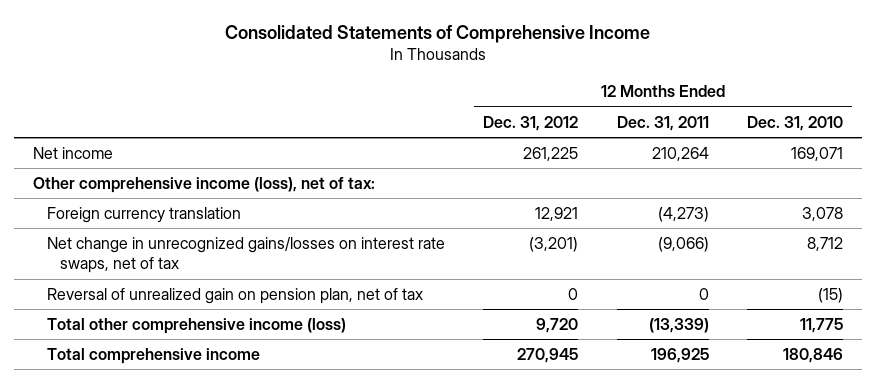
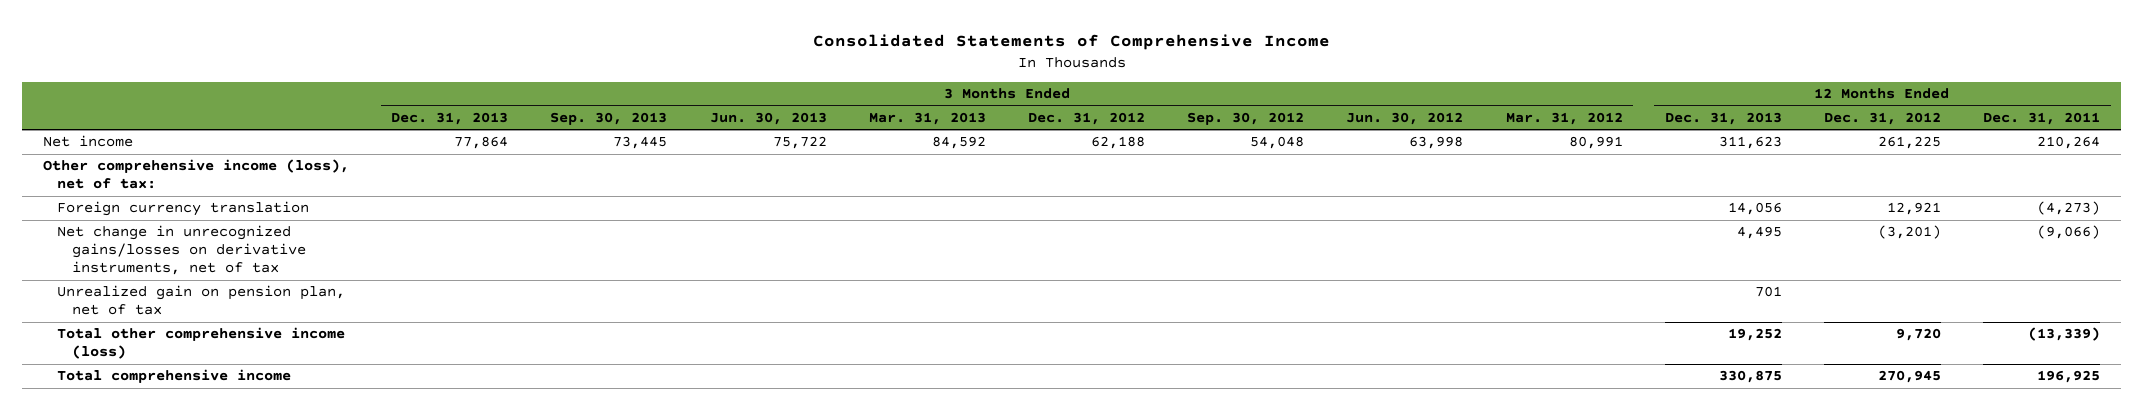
- | 12 Months Ended Dec. 31, 2012 | 12 Months Ended Dec. 31, 2011 | 12 Months Ended Dec. 31, 2010
+ | 3 Months Ended Dec. 31, 2013 | 3 Months Ended Sep. 30, 2013 | 3 Months Ended Jun. 30, 2013 | 3 Months Ended Mar. 31, 2013 | 3 Months Ended Dec. 31, 2012 | 3 Months Ended Sep. 30, 2012 | 3 Months Ended Jun. 30, 2012 | 3 Months Ended Mar. 31, 2012 | 12 Months Ended Dec. 31, 2013 | 12 Months Ended Dec. 31, 2012 | 12 Months Ended Dec. 31, 2011
- Net change in unrecognized gains/losses on interest rate swaps, net of tax | (3,201) | (9,066) | 8,712
- Reversal of unrealized gain on pension plan, net of tax | 0 | 0 | (15)
+ Net change in unrecognized gains/losses on derivative instruments, net of tax | | | | | | | | | 4,495 | (3,201) | (9,066)
+ Unrealized gain on pension plan, net of tax | | | | | | | | | 701 | |

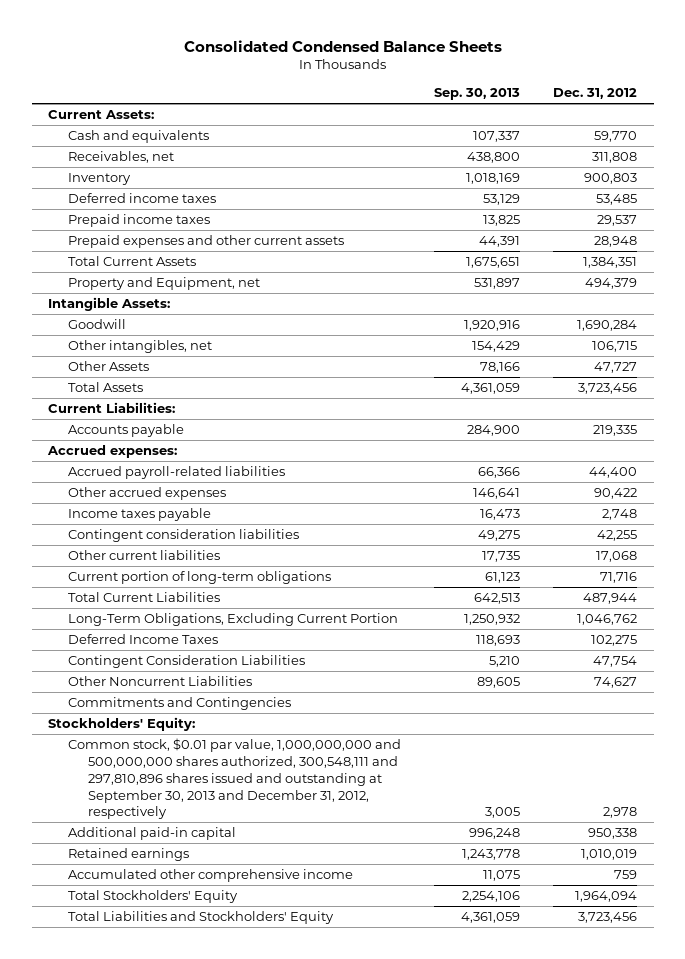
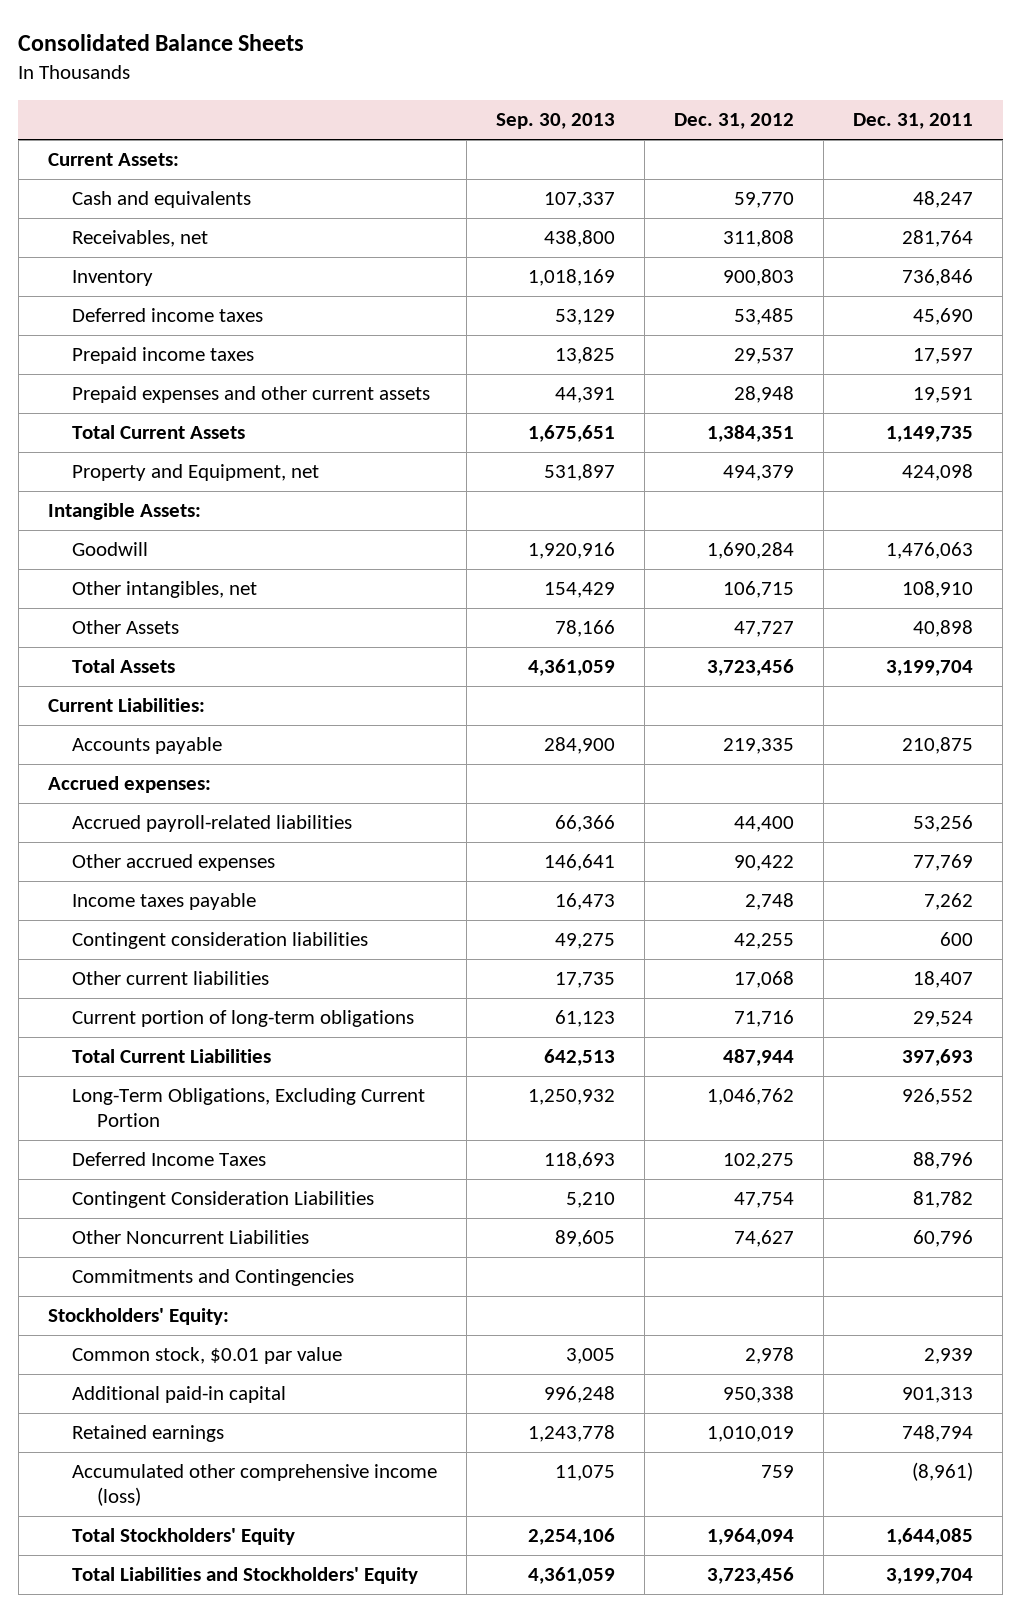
- Consolidated Condensed Balance Sheets
+ Consolidated Balance Sheets
- | Sep. 30, 2013 | Dec. 31, 2012
+ | Sep. 30, 2013 | Dec. 31, 2012 | Dec. 31, 2011
- Common stock, $0.01 par value, 1,000,000,000 and 500,000,000 shares authorized, 300,548,111 and 297,810,896 shares issued and outstanding at September 30, 2013 and December 31, 2012, respectively | 3,005 | 2,978
+ Common stock, $0.01 par value | 3,005 | 2,978 | 2,939
- Accumulated other comprehensive income | 11,075 | 759
+ Accumulated other comprehensive income (loss) | 11,075 | 759 | (8,961)

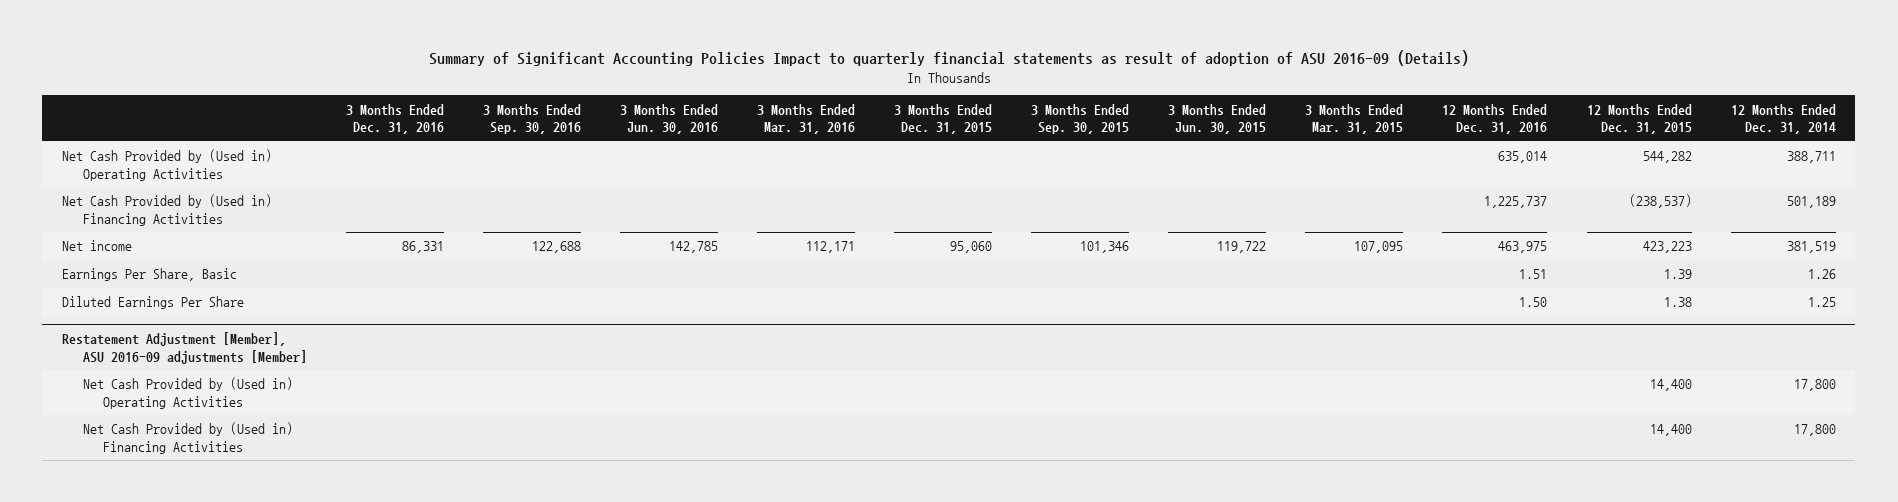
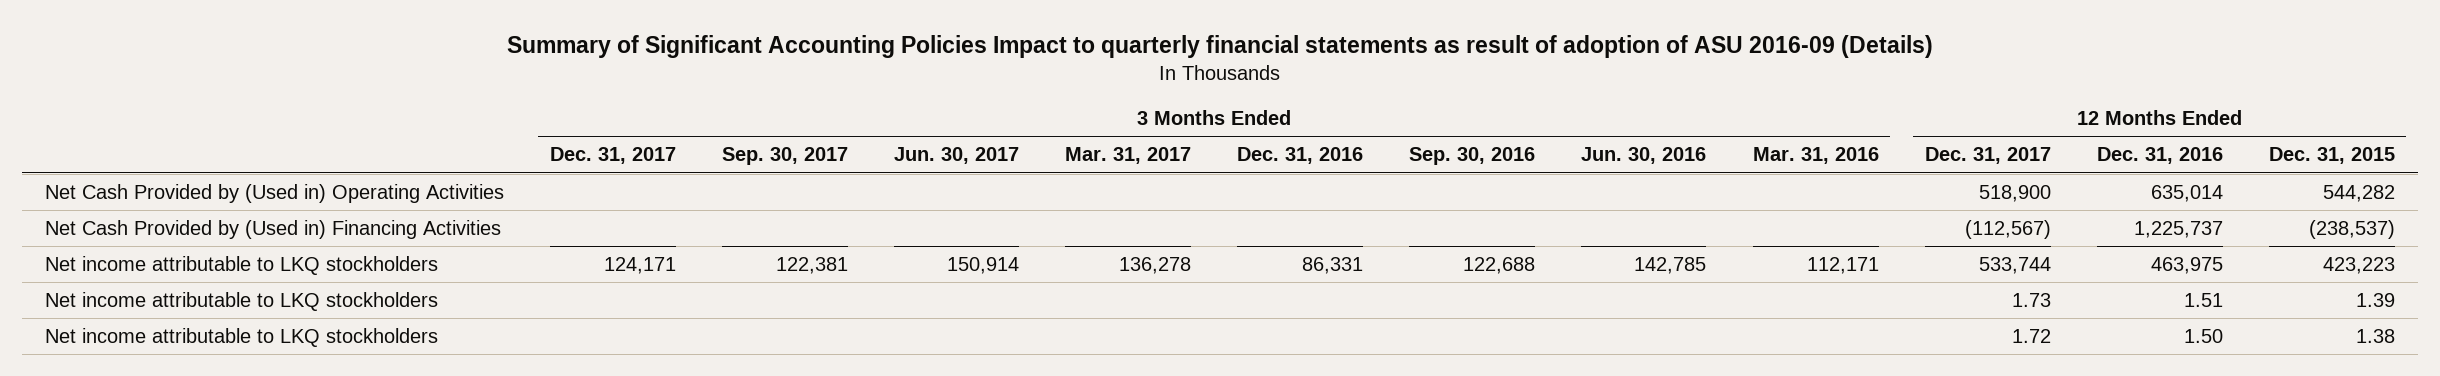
- | 3 Months Ended Dec. 31, 2016 | 3 Months Ended Sep. 30, 2016 | 3 Months Ended Jun. 30, 2016 | 3 Months Ended Mar. 31, 2016 | 3 Months Ended Dec. 31, 2015 | 3 Months Ended Sep. 30, 2015 | 3 Months Ended Jun. 30, 2015 | 3 Months Ended Mar. 31, 2015 | 12 Months Ended Dec. 31, 2016 | 12 Months Ended Dec. 31, 2015 | 12 Months Ended Dec. 31, 2014
+ | 3 Months Ended Dec. 31, 2017 | 3 Months Ended Sep. 30, 2017 | 3 Months Ended Jun. 30, 2017 | 3 Months Ended Mar. 31, 2017 | 3 Months Ended Dec. 31, 2016 | 3 Months Ended Sep. 30, 2016 | 3 Months Ended Jun. 30, 2016 | 3 Months Ended Mar. 31, 2016 | 12 Months Ended Dec. 31, 2017 | 12 Months Ended Dec. 31, 2016 | 12 Months Ended Dec. 31, 2015
- Net income | 86,331 | 122,688 | 142,785 | 112,171 | 95,060 | 101,346 | 119,722 | 107,095 | 463,975 | 423,223 | 381,519
- Earnings Per Share, Basic | | | | | | | | | 1.51 | 1.39 | 1.26
- Diluted Earnings Per Share | | | | | | | | | 1.50 | 1.38 | 1.25
- Restatement Adjustment [Member], ASU 2016-09 adjustments [Member]
- Net Cash Provided by (Used in) Operating Activities | | | | | | | | | | 14,400 | 17,800
- Net Cash Provided by (Used in) Financing Activities | | | | | | | | | | 14,400 | 17,800
+ Net income attributable to LKQ stockholders | 124,171 | 122,381 | 150,914 | 136,278 | 86,331 | 122,688 | 142,785 | 112,171 | 533,744 | 463,975 | 423,223
+ Net income attributable to LKQ stockholders | | | | | | | | | 1.73 | 1.51 | 1.39
+ Net income attributable to LKQ stockholders | | | | | | | | | 1.72 | 1.50 | 1.38

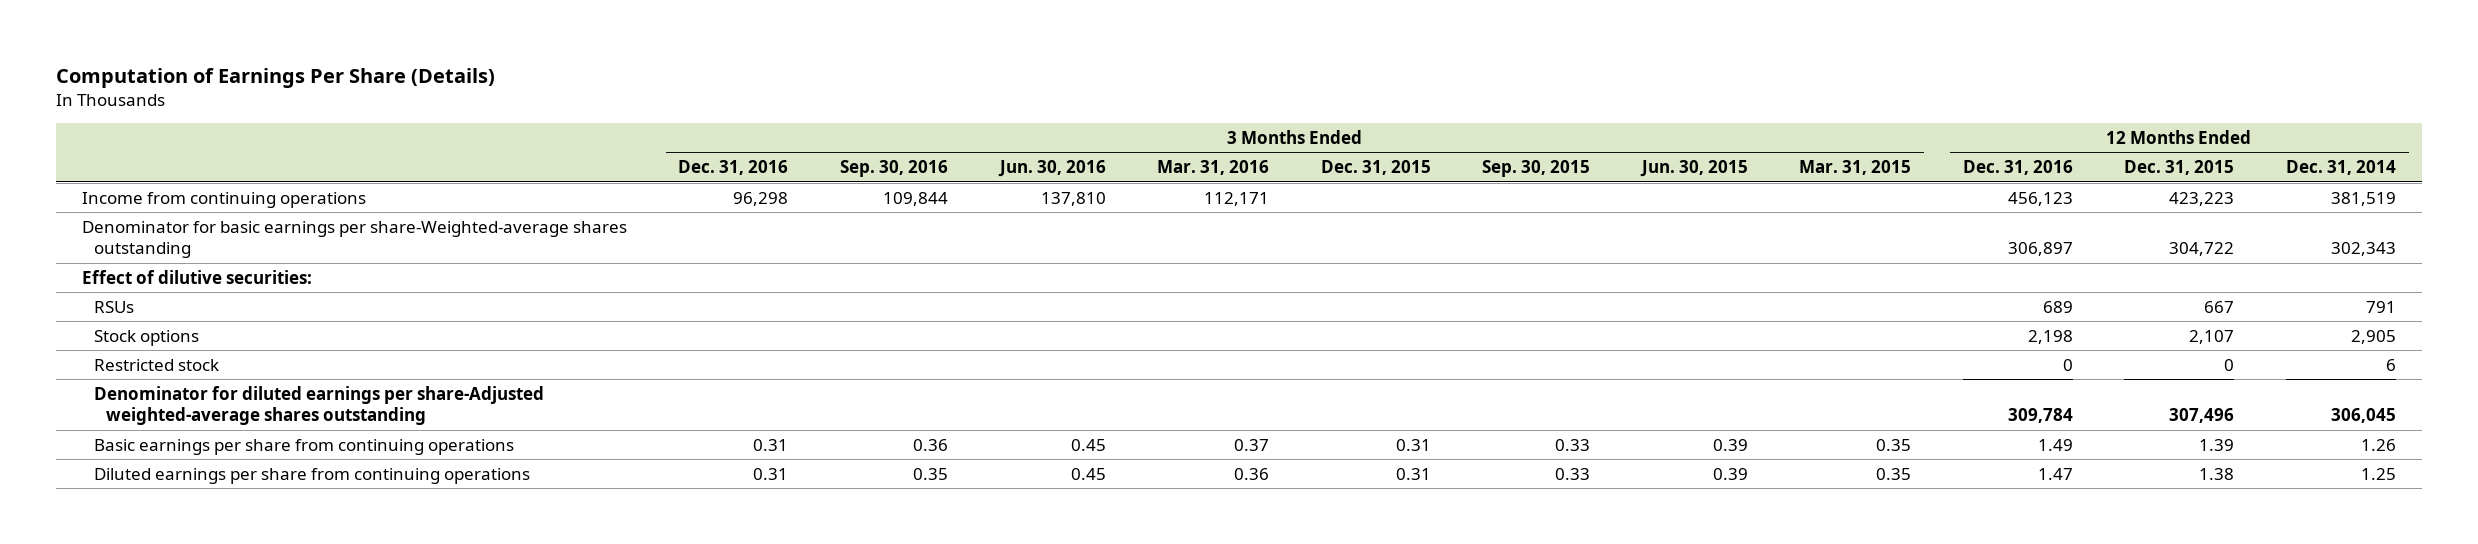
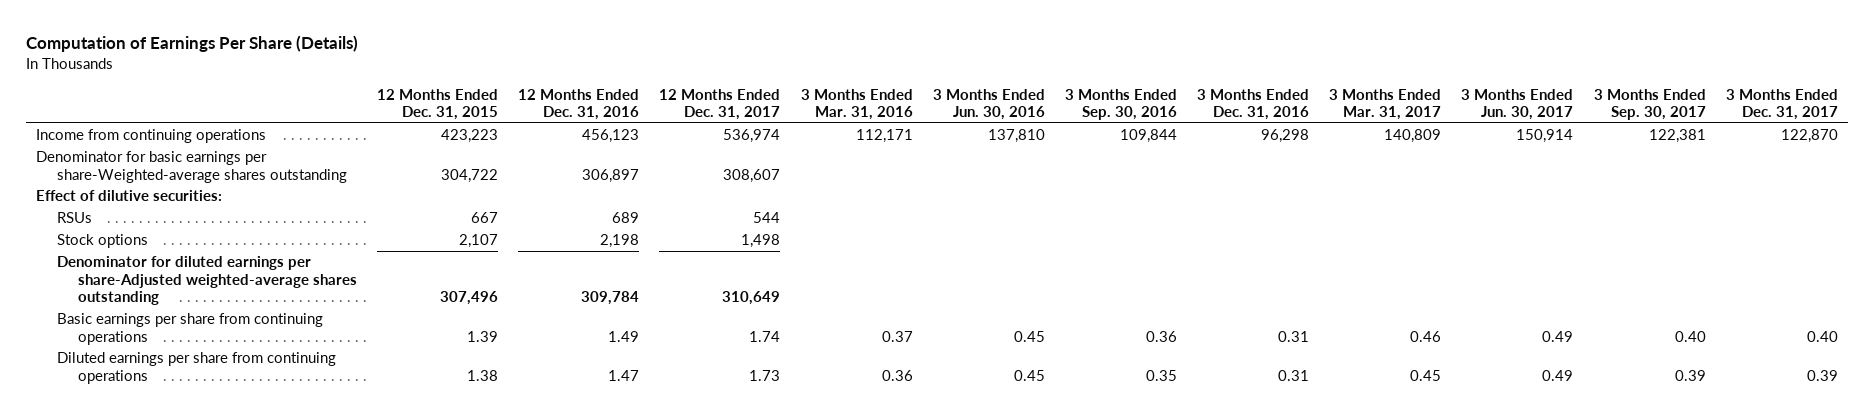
- | 3 Months Ended Dec. 31, 2016 | 3 Months Ended Sep. 30, 2016 | 3 Months Ended Jun. 30, 2016 | 3 Months Ended Mar. 31, 2016 | 3 Months Ended Dec. 31, 2015 | 3 Months Ended Sep. 30, 2015 | 3 Months Ended Jun. 30, 2015 | 3 Months Ended Mar. 31, 2015 | 12 Months Ended Dec. 31, 2016 | 12 Months Ended Dec. 31, 2015 | 12 Months Ended Dec. 31, 2014
+ | 12 Months Ended Dec. 31, 2015 | 12 Months Ended Dec. 31, 2016 | 12 Months Ended Dec. 31, 2017 | 3 Months Ended Mar. 31, 2016 | 3 Months Ended Jun. 30, 2016 | 3 Months Ended Sep. 30, 2016 | 3 Months Ended Dec. 31, 2016 | 3 Months Ended Mar. 31, 2017 | 3 Months Ended Jun. 30, 2017 | 3 Months Ended Sep. 30, 2017 | 3 Months Ended Dec. 31, 2017
- Restricted stock | | | | | | | | | 0 | 0 | 6

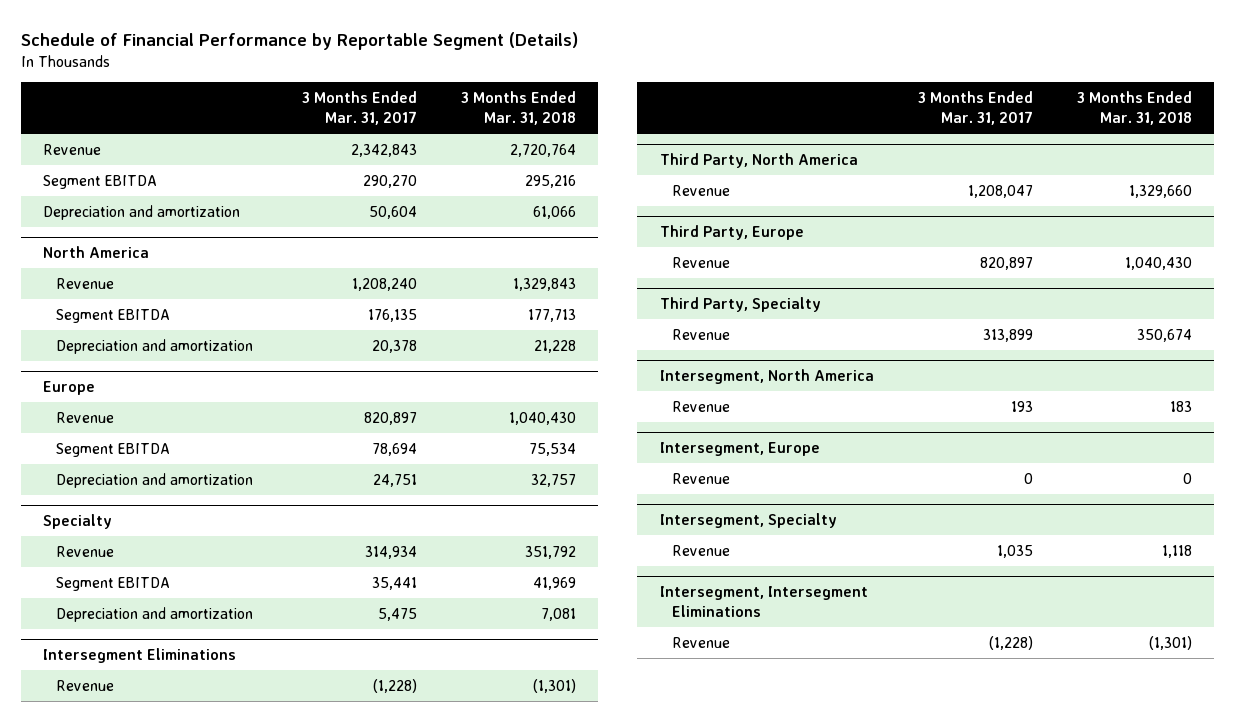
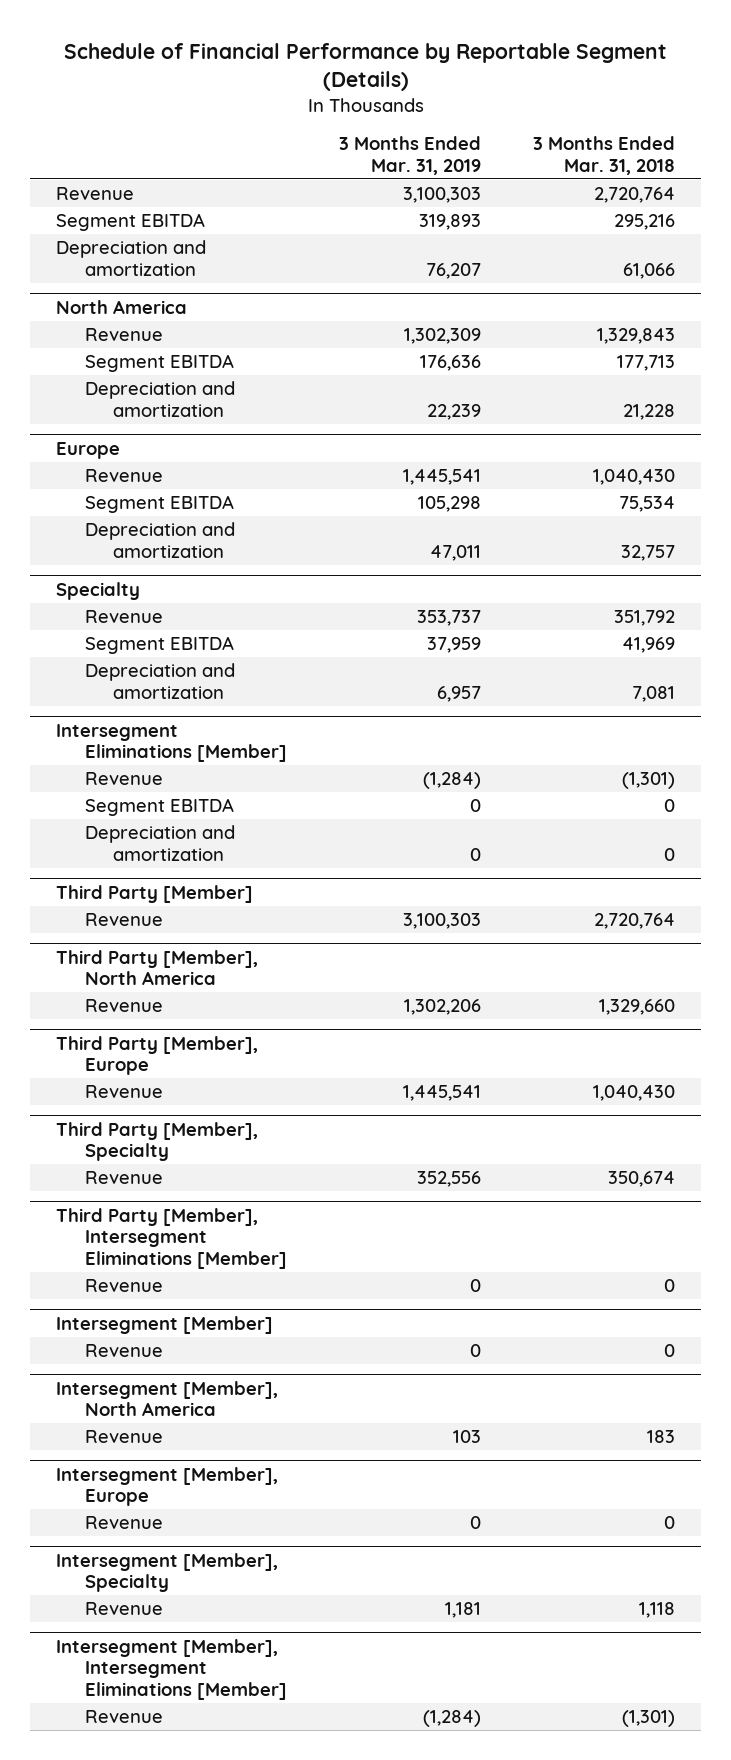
- | 3 Months Ended Mar. 31, 2017 | 3 Months Ended Mar. 31, 2018
+ | 3 Months Ended Mar. 31, 2019 | 3 Months Ended Mar. 31, 2018
- Intersegment Eliminations
+ Intersegment Eliminations [Member]
- Third Party, North America
+ Segment EBITDA | 0 | 0
+ Depreciation and amortization | 0 | 0
+ Third Party [Member]
+ Revenue | 3,100,303 | 2,720,764
+ Third Party [Member], North America
- Third Party, Europe
+ Third Party [Member], Europe
- Third Party, Specialty
+ Third Party [Member], Specialty
- Intersegment, North America
+ Third Party [Member], Intersegment Eliminations [Member]
+ Revenue | 0 | 0
+ Intersegment [Member]
+ Revenue | 0 | 0
+ Intersegment [Member], North America
- Intersegment, Europe
+ Intersegment [Member], Europe
- Intersegment, Specialty
+ Intersegment [Member], Specialty
- Intersegment, Intersegment Eliminations
+ Intersegment [Member], Intersegment Eliminations [Member]

